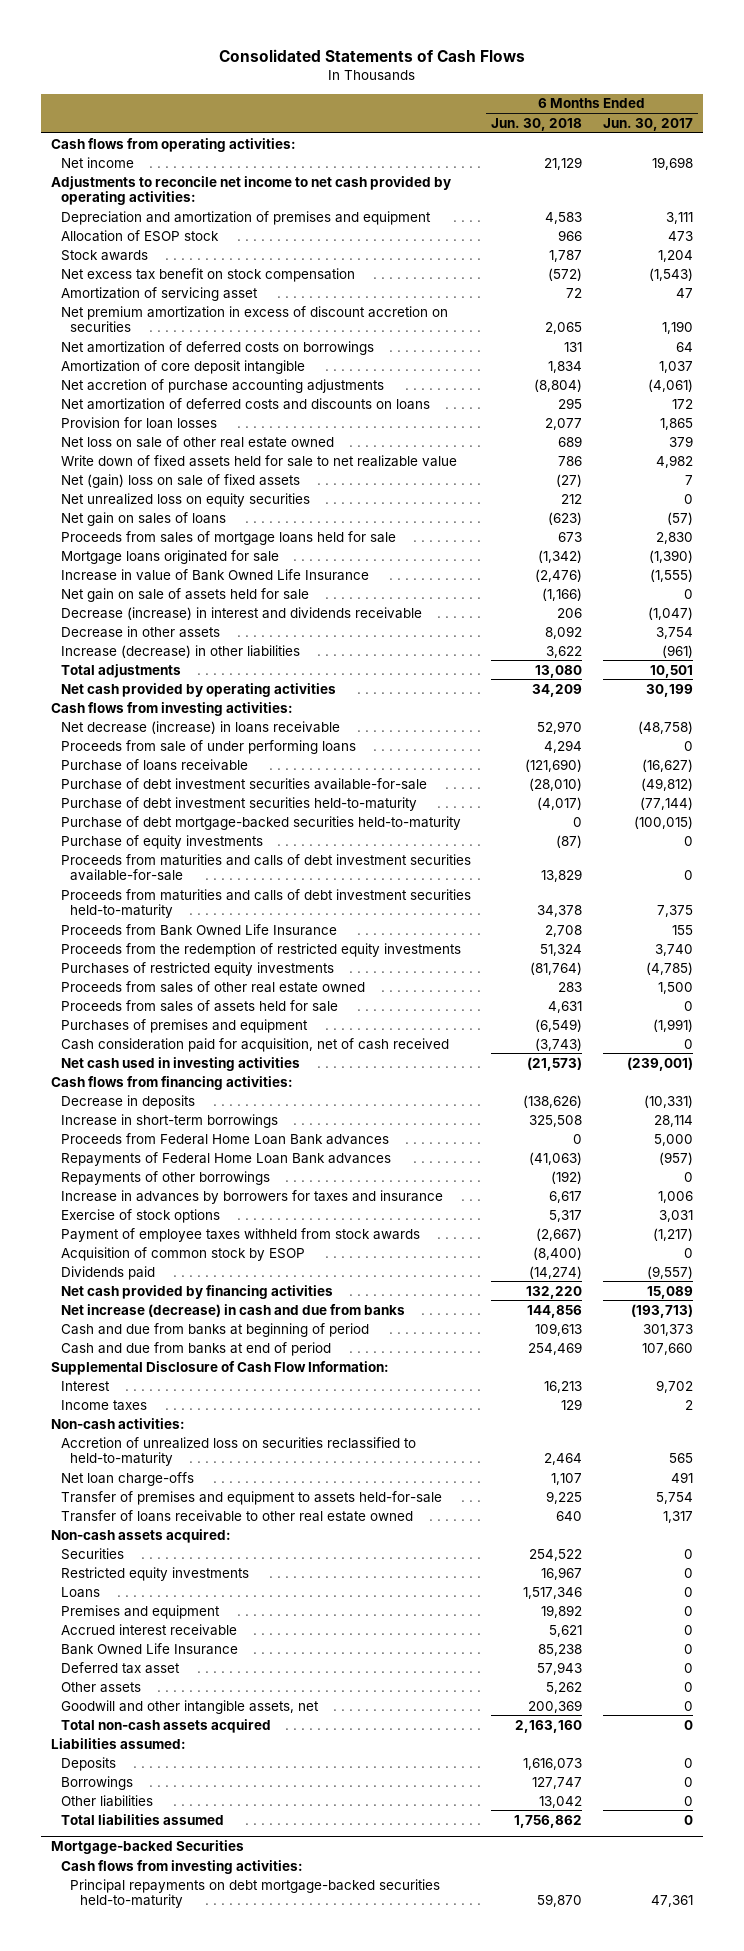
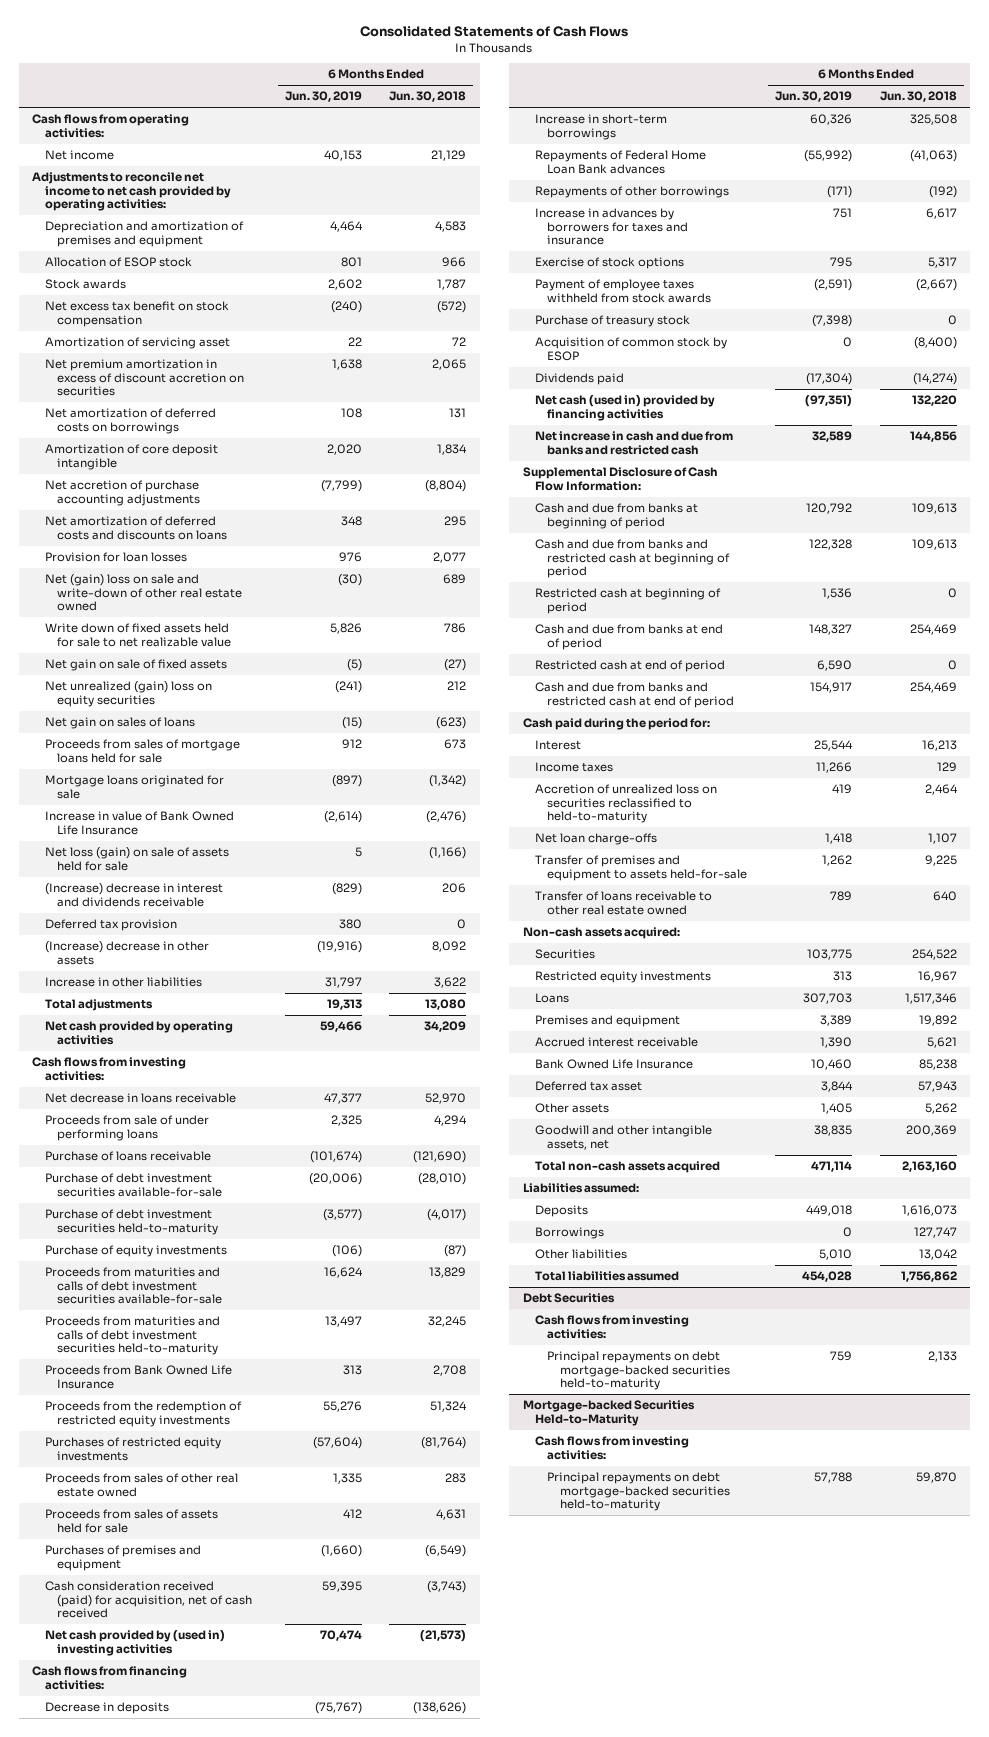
- | 6 Months Ended Jun. 30, 2018 | 6 Months Ended Jun. 30, 2017
+ | 6 Months Ended Jun. 30, 2019 | 6 Months Ended Jun. 30, 2018
- Net loss on sale of other real estate owned | 689 | 379
+ Net (gain) loss on sale and write-down of other real estate owned | (30) | 689
- Net (gain) loss on sale of fixed assets | (27) | 7
- Net unrealized loss on equity securities | 212 | 0
+ Net gain on sale of fixed assets | (5) | (27)
+ Net unrealized (gain) loss on equity securities | (241) | 212
- Net gain on sale of assets held for sale | (1,166) | 0
- Decrease (increase) in interest and dividends receivable | 206 | (1,047)
- Decrease in other assets | 8,092 | 3,754
- Increase (decrease) in other liabilities | 3,622 | (961)
+ Net loss (gain) on sale of assets held for sale | 5 | (1,166)
+ (Increase) decrease in interest and dividends receivable | (829) | 206
+ Deferred tax provision | 380 | 0
+ (Increase) decrease in other assets | (19,916) | 8,092
+ Increase in other liabilities | 31,797 | 3,622
- Net decrease (increase) in loans receivable | 52,970 | (48,758)
+ Net decrease in loans receivable | 47,377 | 52,970
- Purchase of debt mortgage-backed securities held-to-maturity | 0 | (100,015)
- Proceeds from maturities and calls of debt investment securities held-to-maturity | 34,378 | 7,375
+ Proceeds from maturities and calls of debt investment securities held-to-maturity | 13,497 | 32,245
- Cash consideration paid for acquisition, net of cash received | (3,743) | 0
- Net cash used in investing activities | (21,573) | (239,001)
+ Cash consideration received (paid) for acquisition, net of cash received | 59,395 | (3,743)
+ Net cash provided by (used in) investing activities | 70,474 | (21,573)
- Proceeds from Federal Home Loan Bank advances | 0 | 5,000
+ Purchase of treasury stock | (7,398) | 0
- Net cash provided by financing activities | 132,220 | 15,089
- Net increase (decrease) in cash and due from banks | 144,856 | (193,713)
+ Net cash (used in) provided by financing activities | (97,351) | 132,220
+ Net increase in cash and due from banks and restricted cash | 32,589 | 144,856
moved up: Supplemental Disclosure of Cash Flow Information:
+ Cash and due from banks and restricted cash at beginning of period | 122,328 | 109,613
+ Restricted cash at beginning of period | 1,536 | 0
+ Restricted cash at end of period | 6,590 | 0
+ Cash and due from banks and restricted cash at end of period | 154,917 | 254,469
+ Cash paid during the period for:
- Non-cash activities:
- Mortgage-backed Securities
+ Debt Securities
+ Principal repayments on debt mortgage-backed securities held-to-maturity | 759 | 2,133
+ Mortgage-backed Securities Held-to-Maturity
+ Cash flows from investing activities:

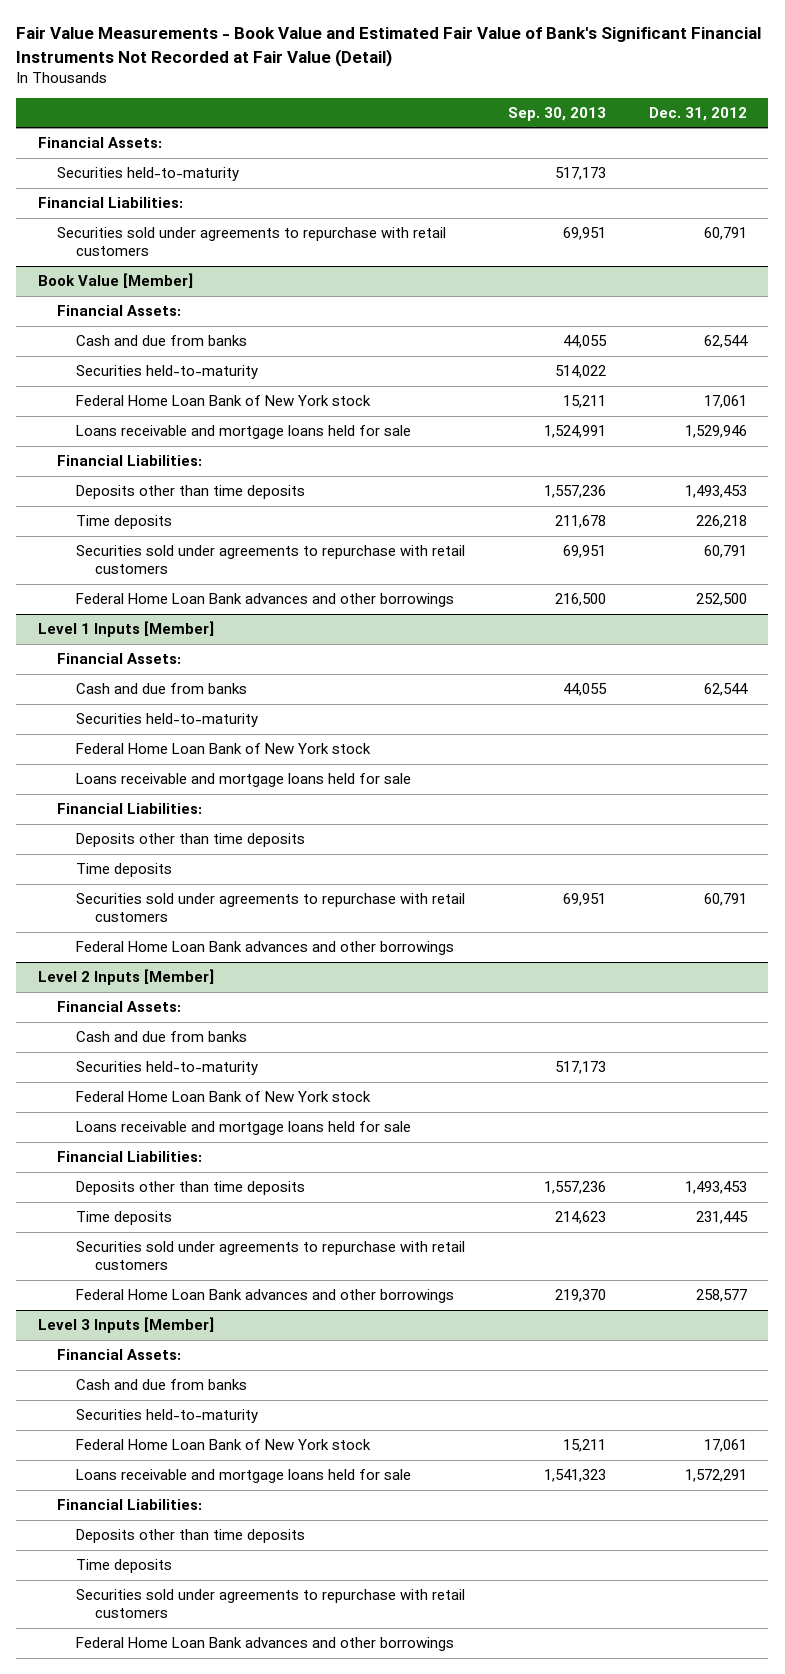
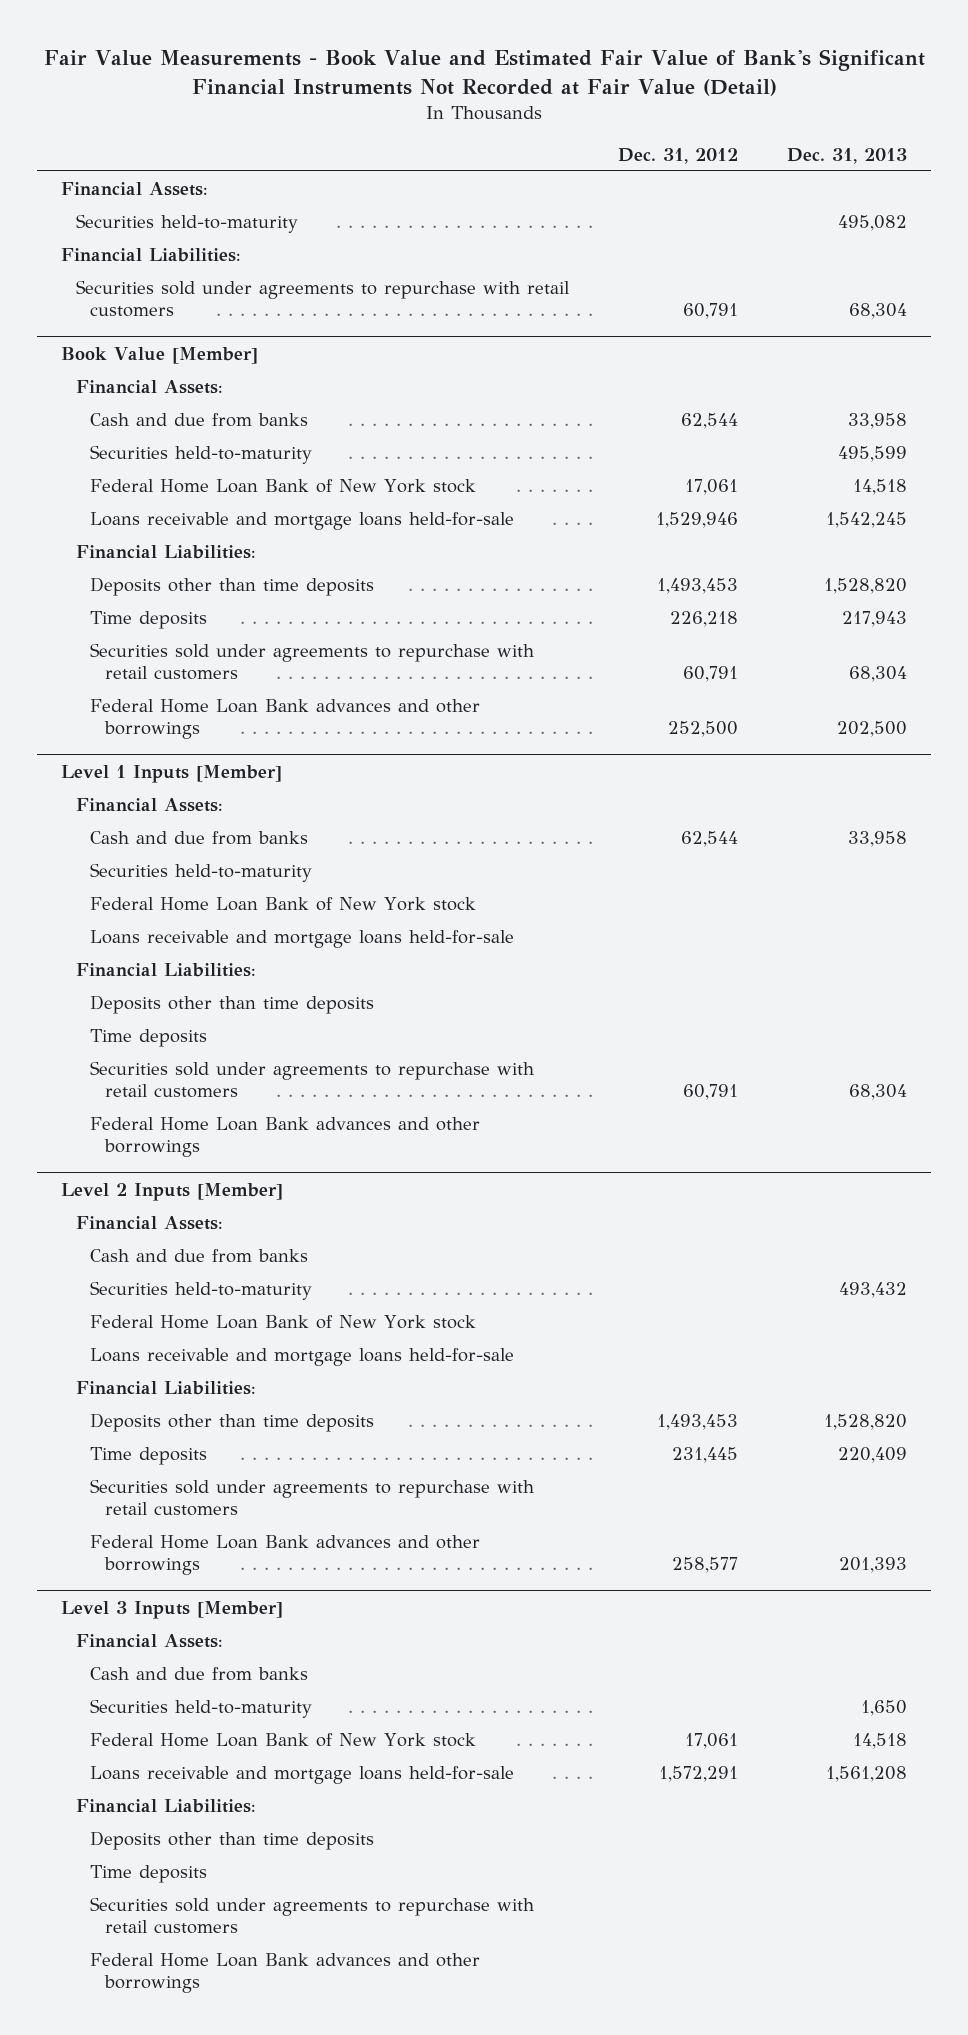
- | Sep. 30, 2013 | Dec. 31, 2012
+ | Dec. 31, 2012 | Dec. 31, 2013
@ Book Value [Member]
- Loans receivable and mortgage loans held for sale | 1,524,991 | 1,529,946
+ Loans receivable and mortgage loans held-for-sale | 1,529,946 | 1,542,245
@ Level 1 Inputs [Member]
- Loans receivable and mortgage loans held for sale
+ Loans receivable and mortgage loans held-for-sale
@ Level 2 Inputs [Member]
- Loans receivable and mortgage loans held for sale
+ Loans receivable and mortgage loans held-for-sale
@ Level 3 Inputs [Member]
- Loans receivable and mortgage loans held for sale | 1,541,323 | 1,572,291
+ Loans receivable and mortgage loans held-for-sale | 1,572,291 | 1,561,208

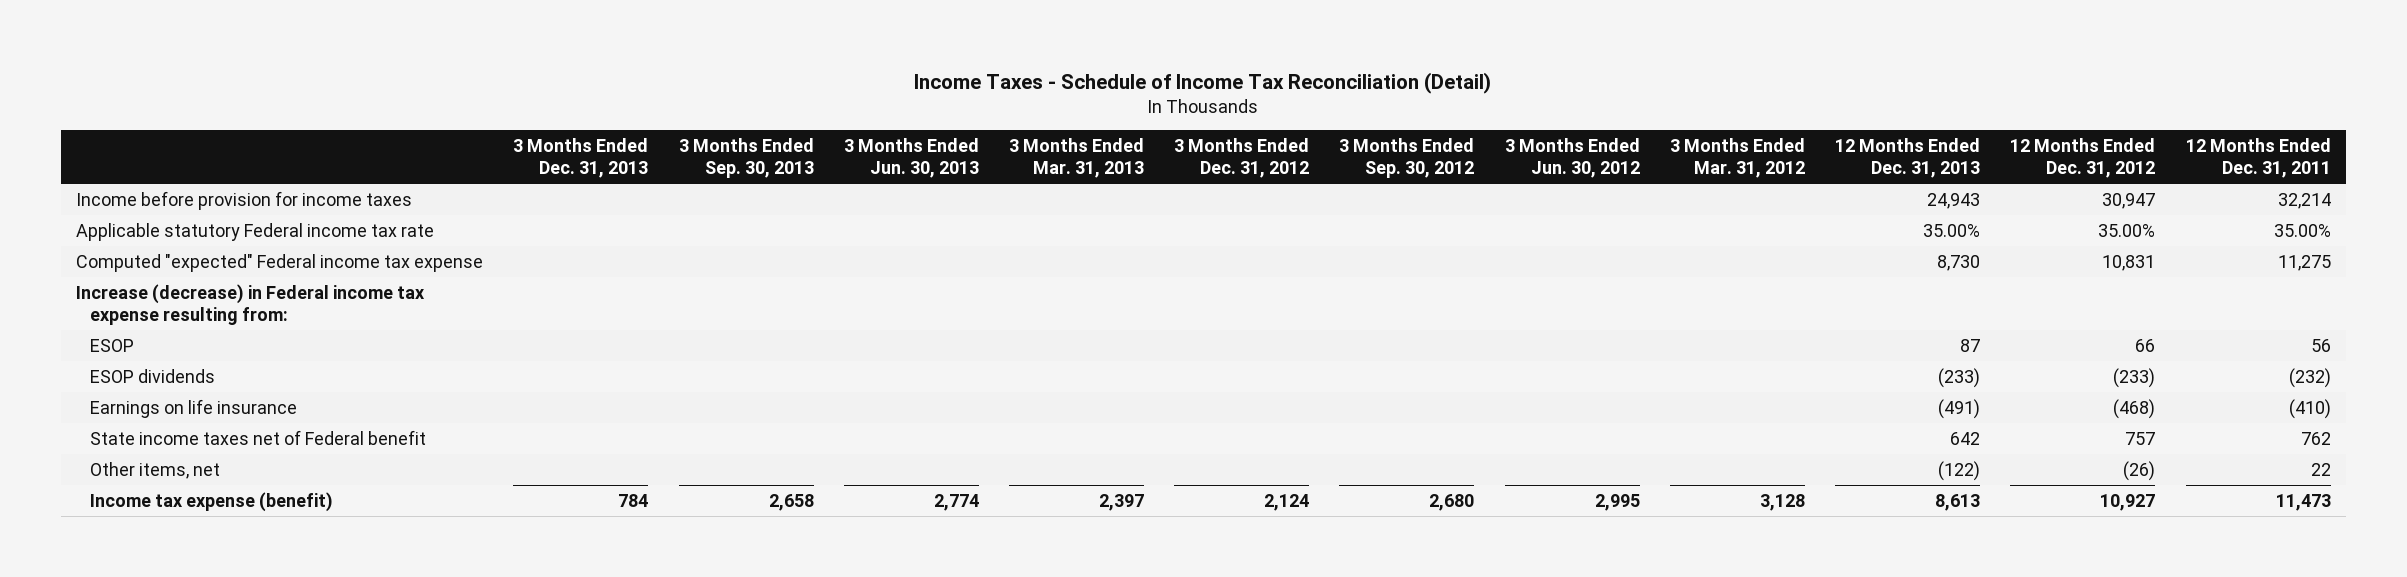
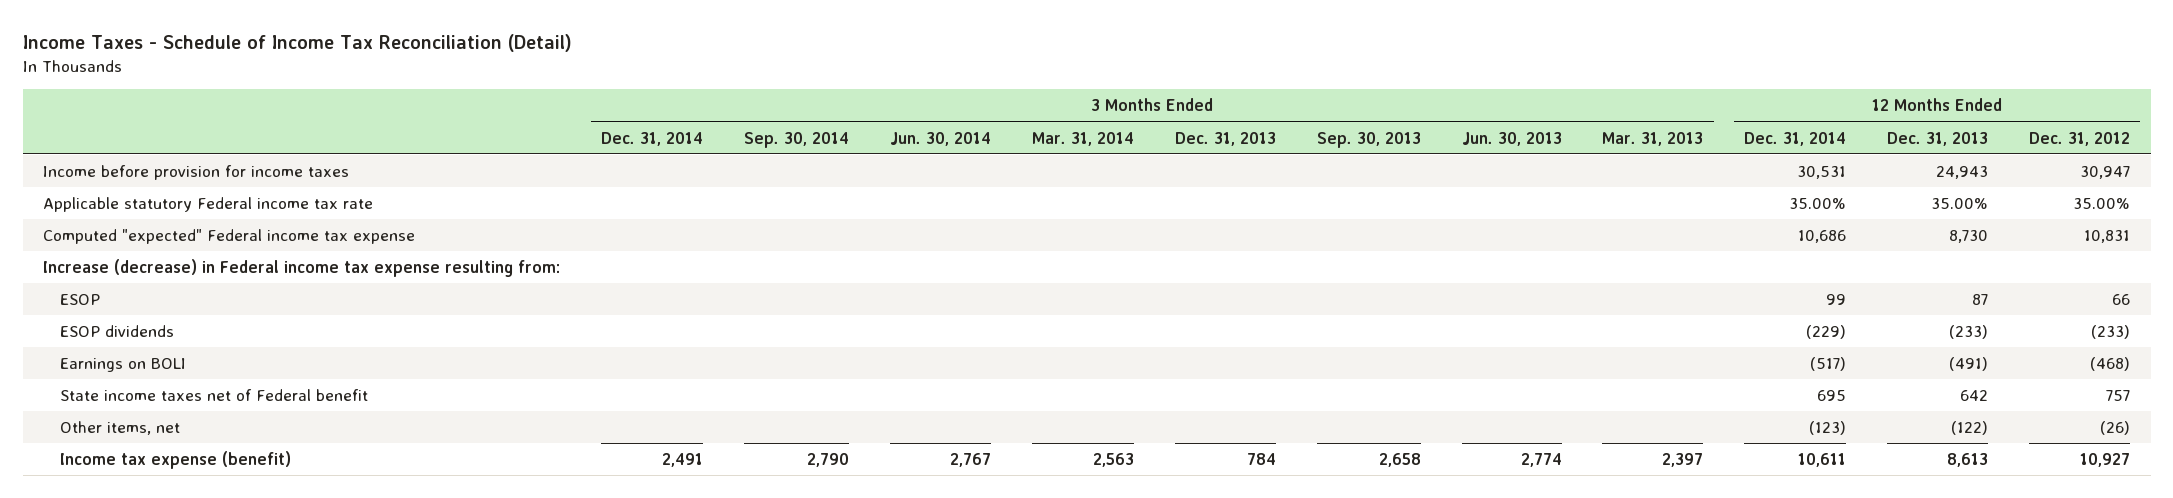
- | 3 Months Ended Dec. 31, 2013 | 3 Months Ended Sep. 30, 2013 | 3 Months Ended Jun. 30, 2013 | 3 Months Ended Mar. 31, 2013 | 3 Months Ended Dec. 31, 2012 | 3 Months Ended Sep. 30, 2012 | 3 Months Ended Jun. 30, 2012 | 3 Months Ended Mar. 31, 2012 | 12 Months Ended Dec. 31, 2013 | 12 Months Ended Dec. 31, 2012 | 12 Months Ended Dec. 31, 2011
+ | 3 Months Ended Dec. 31, 2014 | 3 Months Ended Sep. 30, 2014 | 3 Months Ended Jun. 30, 2014 | 3 Months Ended Mar. 31, 2014 | 3 Months Ended Dec. 31, 2013 | 3 Months Ended Sep. 30, 2013 | 3 Months Ended Jun. 30, 2013 | 3 Months Ended Mar. 31, 2013 | 12 Months Ended Dec. 31, 2014 | 12 Months Ended Dec. 31, 2013 | 12 Months Ended Dec. 31, 2012
- Earnings on life insurance | | | | | | | | | (491) | (468) | (410)
+ Earnings on BOLI | | | | | | | | | (517) | (491) | (468)

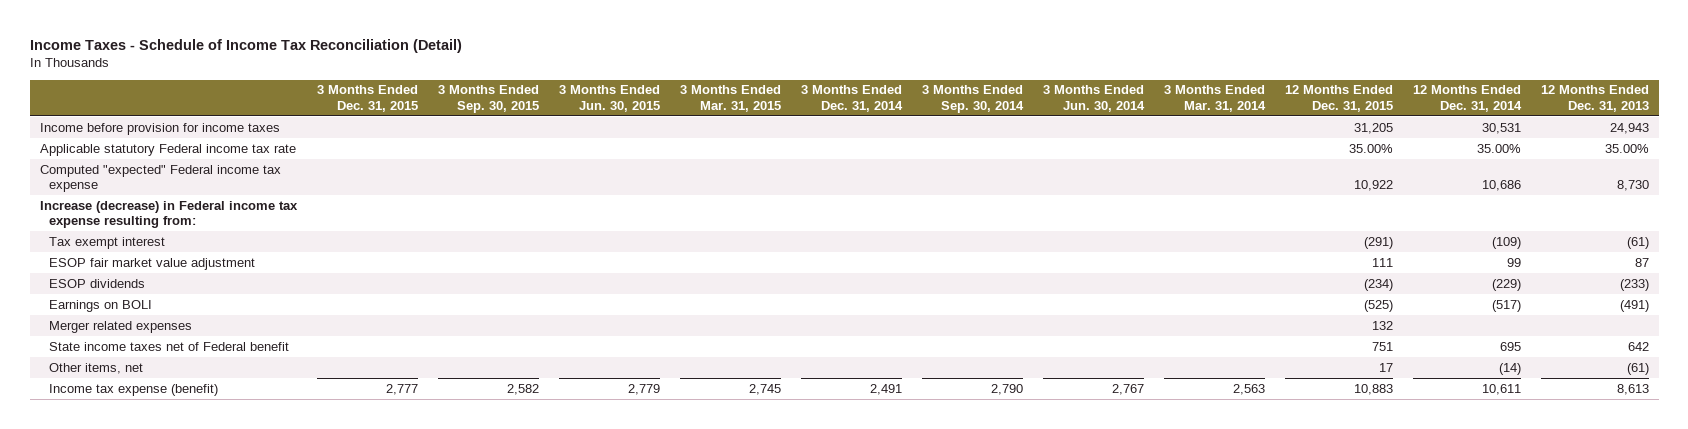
- | 3 Months Ended Dec. 31, 2014 | 3 Months Ended Sep. 30, 2014 | 3 Months Ended Jun. 30, 2014 | 3 Months Ended Mar. 31, 2014 | 3 Months Ended Dec. 31, 2013 | 3 Months Ended Sep. 30, 2013 | 3 Months Ended Jun. 30, 2013 | 3 Months Ended Mar. 31, 2013 | 12 Months Ended Dec. 31, 2014 | 12 Months Ended Dec. 31, 2013 | 12 Months Ended Dec. 31, 2012
+ | 3 Months Ended Dec. 31, 2015 | 3 Months Ended Sep. 30, 2015 | 3 Months Ended Jun. 30, 2015 | 3 Months Ended Mar. 31, 2015 | 3 Months Ended Dec. 31, 2014 | 3 Months Ended Sep. 30, 2014 | 3 Months Ended Jun. 30, 2014 | 3 Months Ended Mar. 31, 2014 | 12 Months Ended Dec. 31, 2015 | 12 Months Ended Dec. 31, 2014 | 12 Months Ended Dec. 31, 2013
- ESOP | | | | | | | | | 99 | 87 | 66
+ Tax exempt interest | | | | | | | | | (291) | (109) | (61)
+ ESOP fair market value adjustment | | | | | | | | | 111 | 99 | 87
+ Merger related expenses | | | | | | | | | 132 | |
- Other items, net | | | | | | | | | (123) | (122) | (26)
+ Other items, net | | | | | | | | | 17 | (14) | (61)

